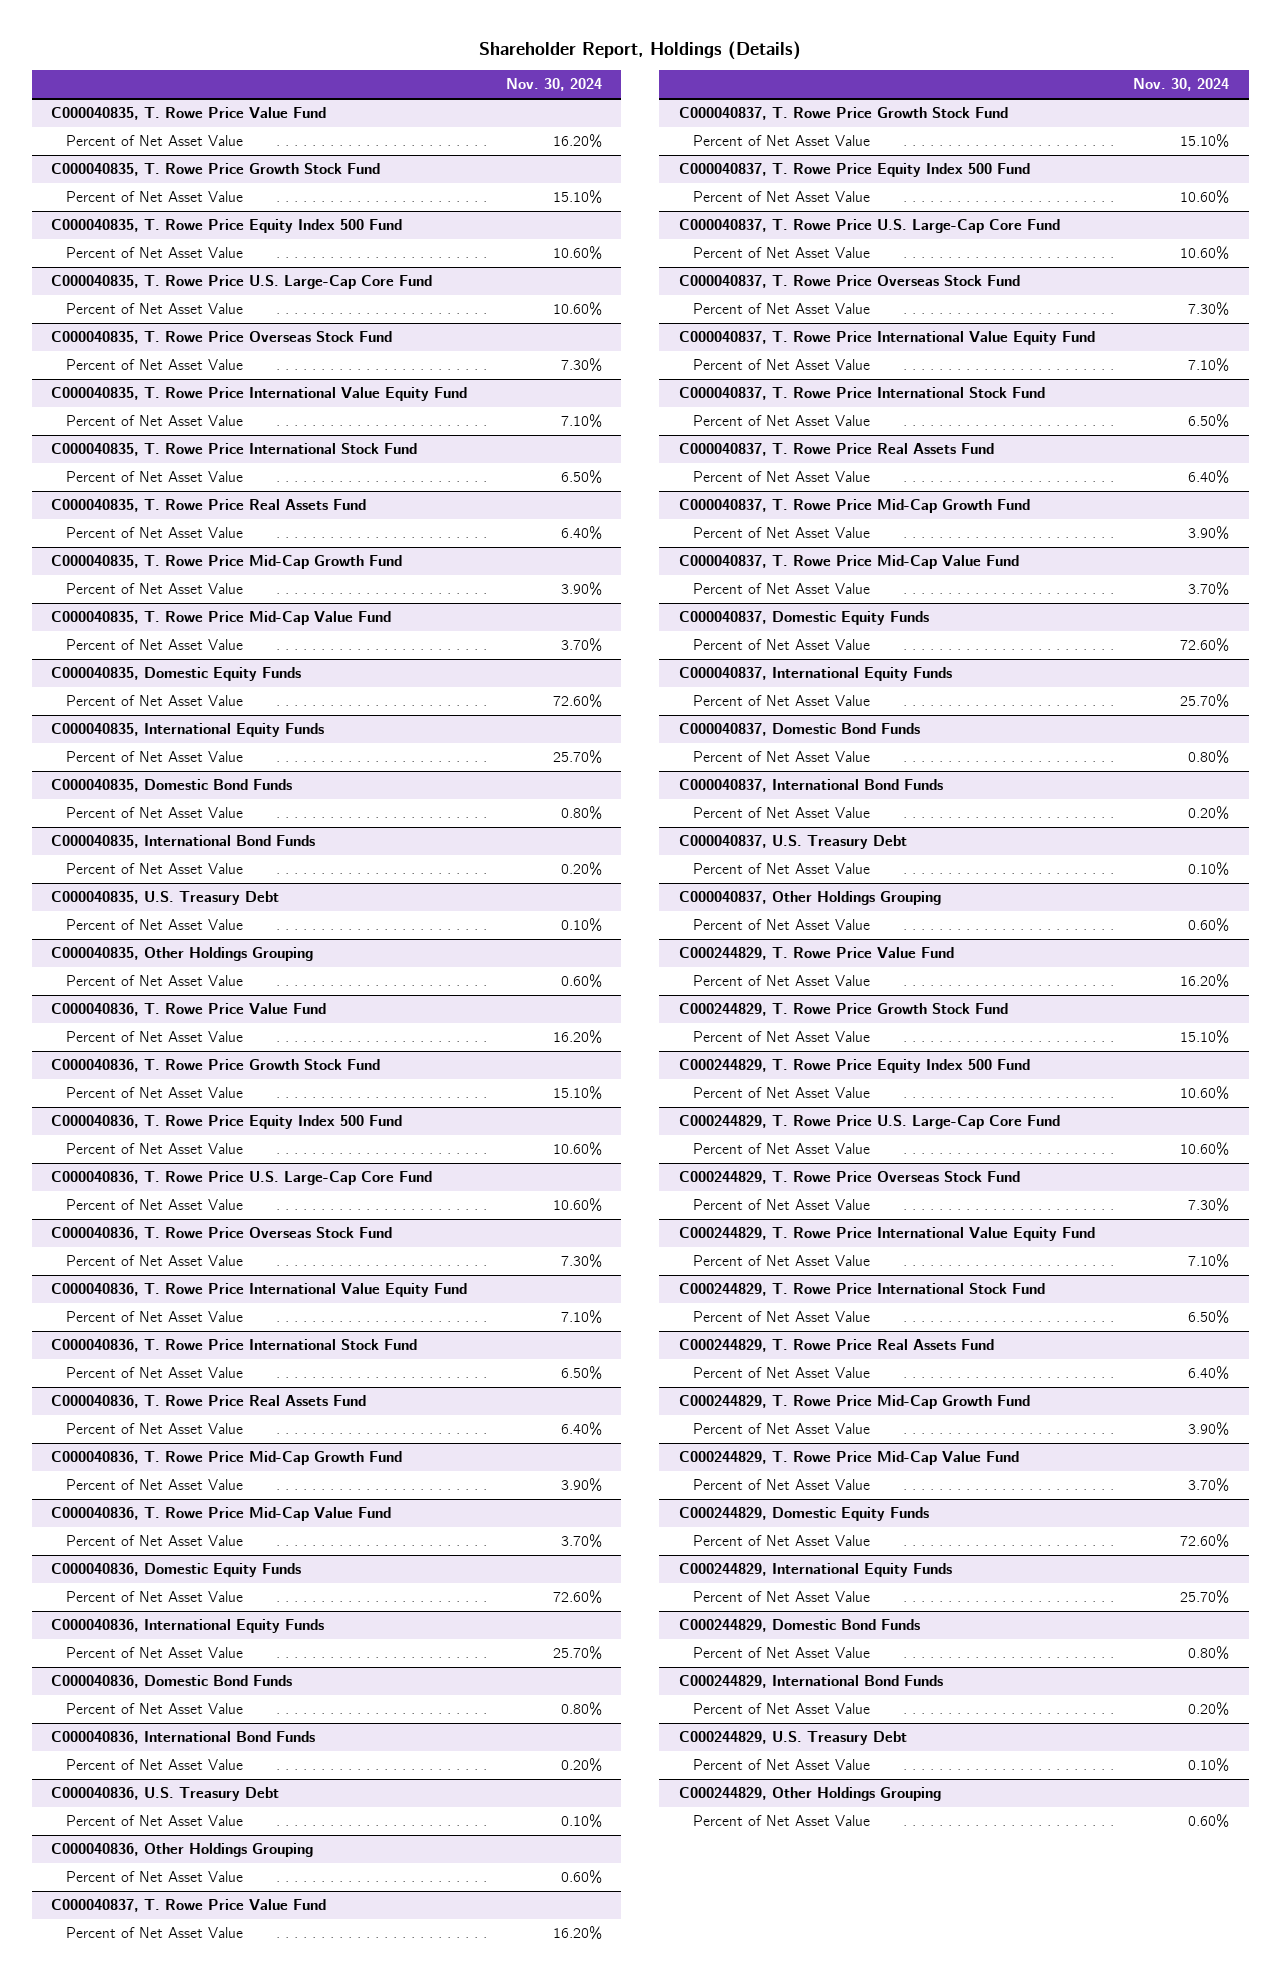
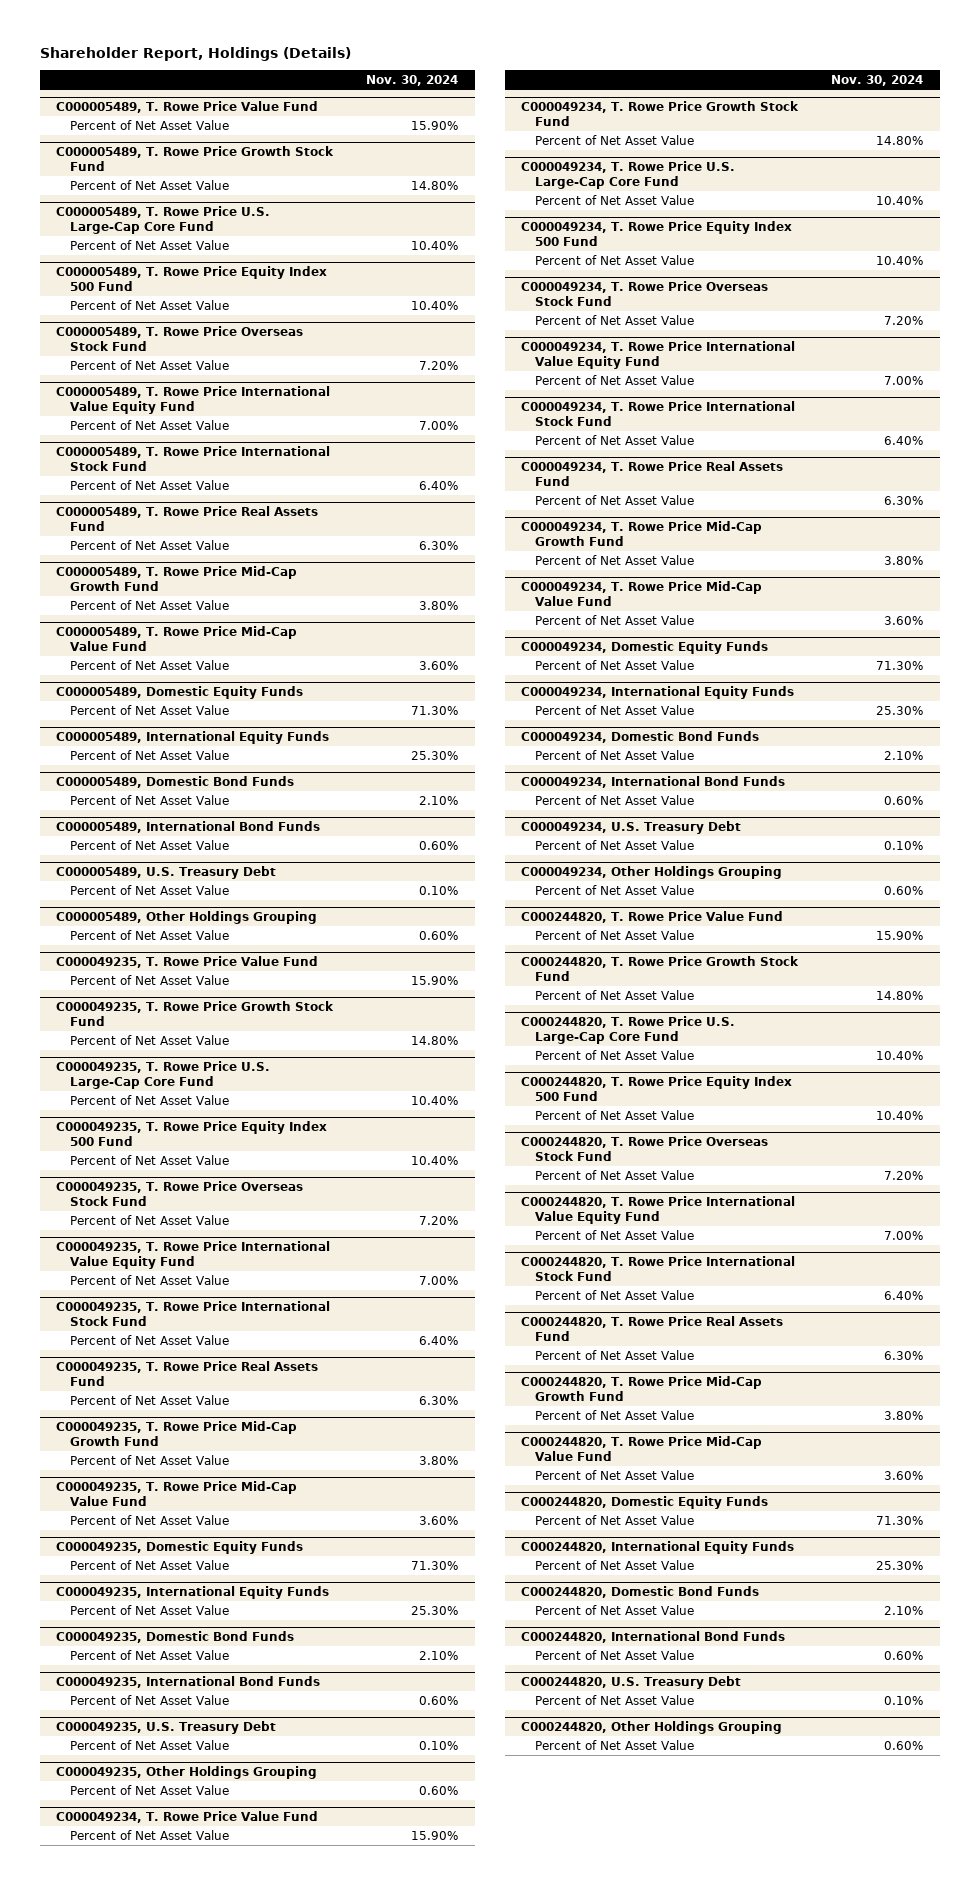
- C000040835, T. Rowe Price Value Fund
- Percent of Net Asset Value | 16.20%
- C000040835, T. Rowe Price Growth Stock Fund
- Percent of Net Asset Value | 15.10%
- C000040835, T. Rowe Price Equity Index 500 Fund
- Percent of Net Asset Value | 10.60%
- C000040835, T. Rowe Price U.S. Large-Cap Core Fund
- Percent of Net Asset Value | 10.60%
- C000040835, T. Rowe Price Overseas Stock Fund
- Percent of Net Asset Value | 7.30%
- C000040835, T. Rowe Price International Value Equity Fund
- Percent of Net Asset Value | 7.10%
- C000040835, T. Rowe Price International Stock Fund
- Percent of Net Asset Value | 6.50%
- C000040835, T. Rowe Price Real Assets Fund
+ C000005489, T. Rowe Price Value Fund
+ Percent of Net Asset Value | 15.90%
+ C000005489, T. Rowe Price Growth Stock Fund
+ Percent of Net Asset Value | 14.80%
+ C000005489, T. Rowe Price U.S. Large-Cap Core Fund
+ Percent of Net Asset Value | 10.40%
+ C000005489, T. Rowe Price Equity Index 500 Fund
+ Percent of Net Asset Value | 10.40%
+ C000005489, T. Rowe Price Overseas Stock Fund
+ Percent of Net Asset Value | 7.20%
+ C000005489, T. Rowe Price International Value Equity Fund
+ Percent of Net Asset Value | 7.00%
+ C000005489, T. Rowe Price International Stock Fund
- C000040835, T. Rowe Price Mid-Cap Growth Fund
- Percent of Net Asset Value | 3.90%
- C000040835, T. Rowe Price Mid-Cap Value Fund
- Percent of Net Asset Value | 3.70%
- C000040835, Domestic Equity Funds
- Percent of Net Asset Value | 72.60%
- C000040835, International Equity Funds
- Percent of Net Asset Value | 25.70%
- C000040835, Domestic Bond Funds
- Percent of Net Asset Value | 0.80%
- C000040835, International Bond Funds
- Percent of Net Asset Value | 0.20%
- C000040835, U.S. Treasury Debt
+ C000005489, T. Rowe Price Real Assets Fund
+ Percent of Net Asset Value | 6.30%
+ C000005489, T. Rowe Price Mid-Cap Growth Fund
+ Percent of Net Asset Value | 3.80%
+ C000005489, T. Rowe Price Mid-Cap Value Fund
+ Percent of Net Asset Value | 3.60%
+ C000005489, Domestic Equity Funds
+ Percent of Net Asset Value | 71.30%
+ C000005489, International Equity Funds
+ Percent of Net Asset Value | 25.30%
+ C000005489, Domestic Bond Funds
+ Percent of Net Asset Value | 2.10%
+ C000005489, International Bond Funds
+ Percent of Net Asset Value | 0.60%
+ C000005489, U.S. Treasury Debt
- C000040835, Other Holdings Grouping
+ C000005489, Other Holdings Grouping
- C000040836, T. Rowe Price Value Fund
- Percent of Net Asset Value | 16.20%
- C000040836, T. Rowe Price Growth Stock Fund
- Percent of Net Asset Value | 15.10%
- C000040836, T. Rowe Price Equity Index 500 Fund
- Percent of Net Asset Value | 10.60%
- C000040836, T. Rowe Price U.S. Large-Cap Core Fund
- Percent of Net Asset Value | 10.60%
- C000040836, T. Rowe Price Overseas Stock Fund
- Percent of Net Asset Value | 7.30%
- C000040836, T. Rowe Price International Value Equity Fund
- Percent of Net Asset Value | 7.10%
- C000040836, T. Rowe Price International Stock Fund
- Percent of Net Asset Value | 6.50%
- C000040836, T. Rowe Price Real Assets Fund
+ C000049235, T. Rowe Price Value Fund
+ Percent of Net Asset Value | 15.90%
+ C000049235, T. Rowe Price Growth Stock Fund
+ Percent of Net Asset Value | 14.80%
+ C000049235, T. Rowe Price U.S. Large-Cap Core Fund
+ Percent of Net Asset Value | 10.40%
+ C000049235, T. Rowe Price Equity Index 500 Fund
+ Percent of Net Asset Value | 10.40%
+ C000049235, T. Rowe Price Overseas Stock Fund
+ Percent of Net Asset Value | 7.20%
+ C000049235, T. Rowe Price International Value Equity Fund
+ Percent of Net Asset Value | 7.00%
+ C000049235, T. Rowe Price International Stock Fund
- C000040836, T. Rowe Price Mid-Cap Growth Fund
- Percent of Net Asset Value | 3.90%
- C000040836, T. Rowe Price Mid-Cap Value Fund
- Percent of Net Asset Value | 3.70%
- C000040836, Domestic Equity Funds
- Percent of Net Asset Value | 72.60%
- C000040836, International Equity Funds
- Percent of Net Asset Value | 25.70%
- C000040836, Domestic Bond Funds
- Percent of Net Asset Value | 0.80%
- C000040836, International Bond Funds
- Percent of Net Asset Value | 0.20%
- C000040836, U.S. Treasury Debt
+ C000049235, T. Rowe Price Real Assets Fund
+ Percent of Net Asset Value | 6.30%
+ C000049235, T. Rowe Price Mid-Cap Growth Fund
+ Percent of Net Asset Value | 3.80%
+ C000049235, T. Rowe Price Mid-Cap Value Fund
+ Percent of Net Asset Value | 3.60%
+ C000049235, Domestic Equity Funds
+ Percent of Net Asset Value | 71.30%
+ C000049235, International Equity Funds
+ Percent of Net Asset Value | 25.30%
+ C000049235, Domestic Bond Funds
+ Percent of Net Asset Value | 2.10%
+ C000049235, International Bond Funds
+ Percent of Net Asset Value | 0.60%
+ C000049235, U.S. Treasury Debt
- C000040836, Other Holdings Grouping
+ C000049235, Other Holdings Grouping
- C000040837, T. Rowe Price Value Fund
- Percent of Net Asset Value | 16.20%
- C000040837, T. Rowe Price Growth Stock Fund
- Percent of Net Asset Value | 15.10%
- C000040837, T. Rowe Price Equity Index 500 Fund
- Percent of Net Asset Value | 10.60%
- C000040837, T. Rowe Price U.S. Large-Cap Core Fund
- Percent of Net Asset Value | 10.60%
- C000040837, T. Rowe Price Overseas Stock Fund
- Percent of Net Asset Value | 7.30%
- C000040837, T. Rowe Price International Value Equity Fund
- Percent of Net Asset Value | 7.10%
- C000040837, T. Rowe Price International Stock Fund
- Percent of Net Asset Value | 6.50%
- C000040837, T. Rowe Price Real Assets Fund
+ C000049234, T. Rowe Price Value Fund
+ Percent of Net Asset Value | 15.90%
+ C000049234, T. Rowe Price Growth Stock Fund
+ Percent of Net Asset Value | 14.80%
+ C000049234, T. Rowe Price U.S. Large-Cap Core Fund
+ Percent of Net Asset Value | 10.40%
+ C000049234, T. Rowe Price Equity Index 500 Fund
+ Percent of Net Asset Value | 10.40%
+ C000049234, T. Rowe Price Overseas Stock Fund
+ Percent of Net Asset Value | 7.20%
+ C000049234, T. Rowe Price International Value Equity Fund
+ Percent of Net Asset Value | 7.00%
+ C000049234, T. Rowe Price International Stock Fund
- C000040837, T. Rowe Price Mid-Cap Growth Fund
- Percent of Net Asset Value | 3.90%
- C000040837, T. Rowe Price Mid-Cap Value Fund
- Percent of Net Asset Value | 3.70%
- C000040837, Domestic Equity Funds
- Percent of Net Asset Value | 72.60%
- C000040837, International Equity Funds
- Percent of Net Asset Value | 25.70%
- C000040837, Domestic Bond Funds
- Percent of Net Asset Value | 0.80%
- C000040837, International Bond Funds
- Percent of Net Asset Value | 0.20%
- C000040837, U.S. Treasury Debt
+ C000049234, T. Rowe Price Real Assets Fund
+ Percent of Net Asset Value | 6.30%
+ C000049234, T. Rowe Price Mid-Cap Growth Fund
+ Percent of Net Asset Value | 3.80%
+ C000049234, T. Rowe Price Mid-Cap Value Fund
+ Percent of Net Asset Value | 3.60%
+ C000049234, Domestic Equity Funds
+ Percent of Net Asset Value | 71.30%
+ C000049234, International Equity Funds
+ Percent of Net Asset Value | 25.30%
+ C000049234, Domestic Bond Funds
+ Percent of Net Asset Value | 2.10%
+ C000049234, International Bond Funds
+ Percent of Net Asset Value | 0.60%
+ C000049234, U.S. Treasury Debt
- C000040837, Other Holdings Grouping
+ C000049234, Other Holdings Grouping
- C000244829, T. Rowe Price Value Fund
- Percent of Net Asset Value | 16.20%
- C000244829, T. Rowe Price Growth Stock Fund
- Percent of Net Asset Value | 15.10%
- C000244829, T. Rowe Price Equity Index 500 Fund
- Percent of Net Asset Value | 10.60%
- C000244829, T. Rowe Price U.S. Large-Cap Core Fund
- Percent of Net Asset Value | 10.60%
- C000244829, T. Rowe Price Overseas Stock Fund
- Percent of Net Asset Value | 7.30%
- C000244829, T. Rowe Price International Value Equity Fund
- Percent of Net Asset Value | 7.10%
- C000244829, T. Rowe Price International Stock Fund
- Percent of Net Asset Value | 6.50%
- C000244829, T. Rowe Price Real Assets Fund
+ C000244820, T. Rowe Price Value Fund
+ Percent of Net Asset Value | 15.90%
+ C000244820, T. Rowe Price Growth Stock Fund
+ Percent of Net Asset Value | 14.80%
+ C000244820, T. Rowe Price U.S. Large-Cap Core Fund
+ Percent of Net Asset Value | 10.40%
+ C000244820, T. Rowe Price Equity Index 500 Fund
+ Percent of Net Asset Value | 10.40%
+ C000244820, T. Rowe Price Overseas Stock Fund
+ Percent of Net Asset Value | 7.20%
+ C000244820, T. Rowe Price International Value Equity Fund
+ Percent of Net Asset Value | 7.00%
+ C000244820, T. Rowe Price International Stock Fund
- C000244829, T. Rowe Price Mid-Cap Growth Fund
- Percent of Net Asset Value | 3.90%
- C000244829, T. Rowe Price Mid-Cap Value Fund
- Percent of Net Asset Value | 3.70%
- C000244829, Domestic Equity Funds
- Percent of Net Asset Value | 72.60%
- C000244829, International Equity Funds
- Percent of Net Asset Value | 25.70%
- C000244829, Domestic Bond Funds
- Percent of Net Asset Value | 0.80%
- C000244829, International Bond Funds
- Percent of Net Asset Value | 0.20%
- C000244829, U.S. Treasury Debt
+ C000244820, T. Rowe Price Real Assets Fund
+ Percent of Net Asset Value | 6.30%
+ C000244820, T. Rowe Price Mid-Cap Growth Fund
+ Percent of Net Asset Value | 3.80%
+ C000244820, T. Rowe Price Mid-Cap Value Fund
+ Percent of Net Asset Value | 3.60%
+ C000244820, Domestic Equity Funds
+ Percent of Net Asset Value | 71.30%
+ C000244820, International Equity Funds
+ Percent of Net Asset Value | 25.30%
+ C000244820, Domestic Bond Funds
+ Percent of Net Asset Value | 2.10%
+ C000244820, International Bond Funds
+ Percent of Net Asset Value | 0.60%
+ C000244820, U.S. Treasury Debt
- C000244829, Other Holdings Grouping
+ C000244820, Other Holdings Grouping

